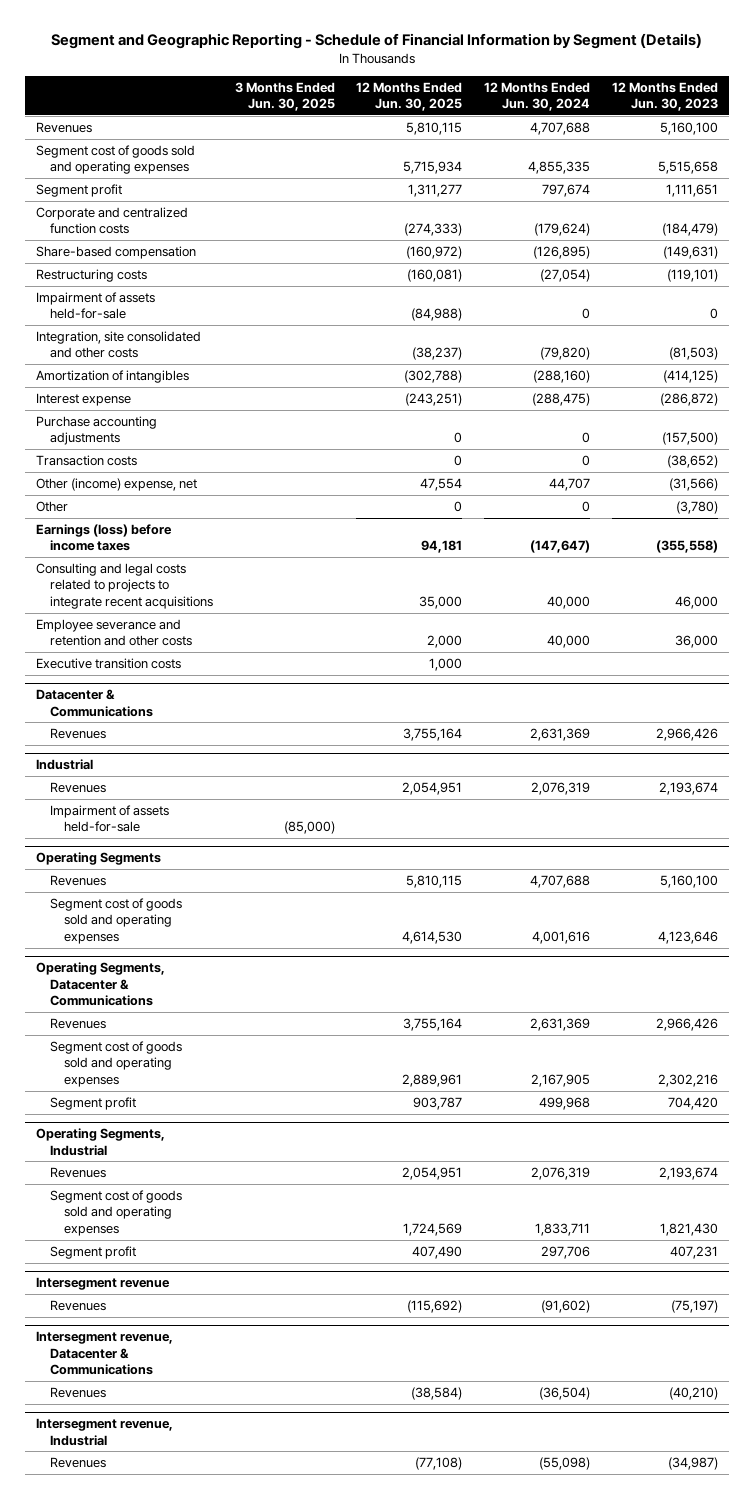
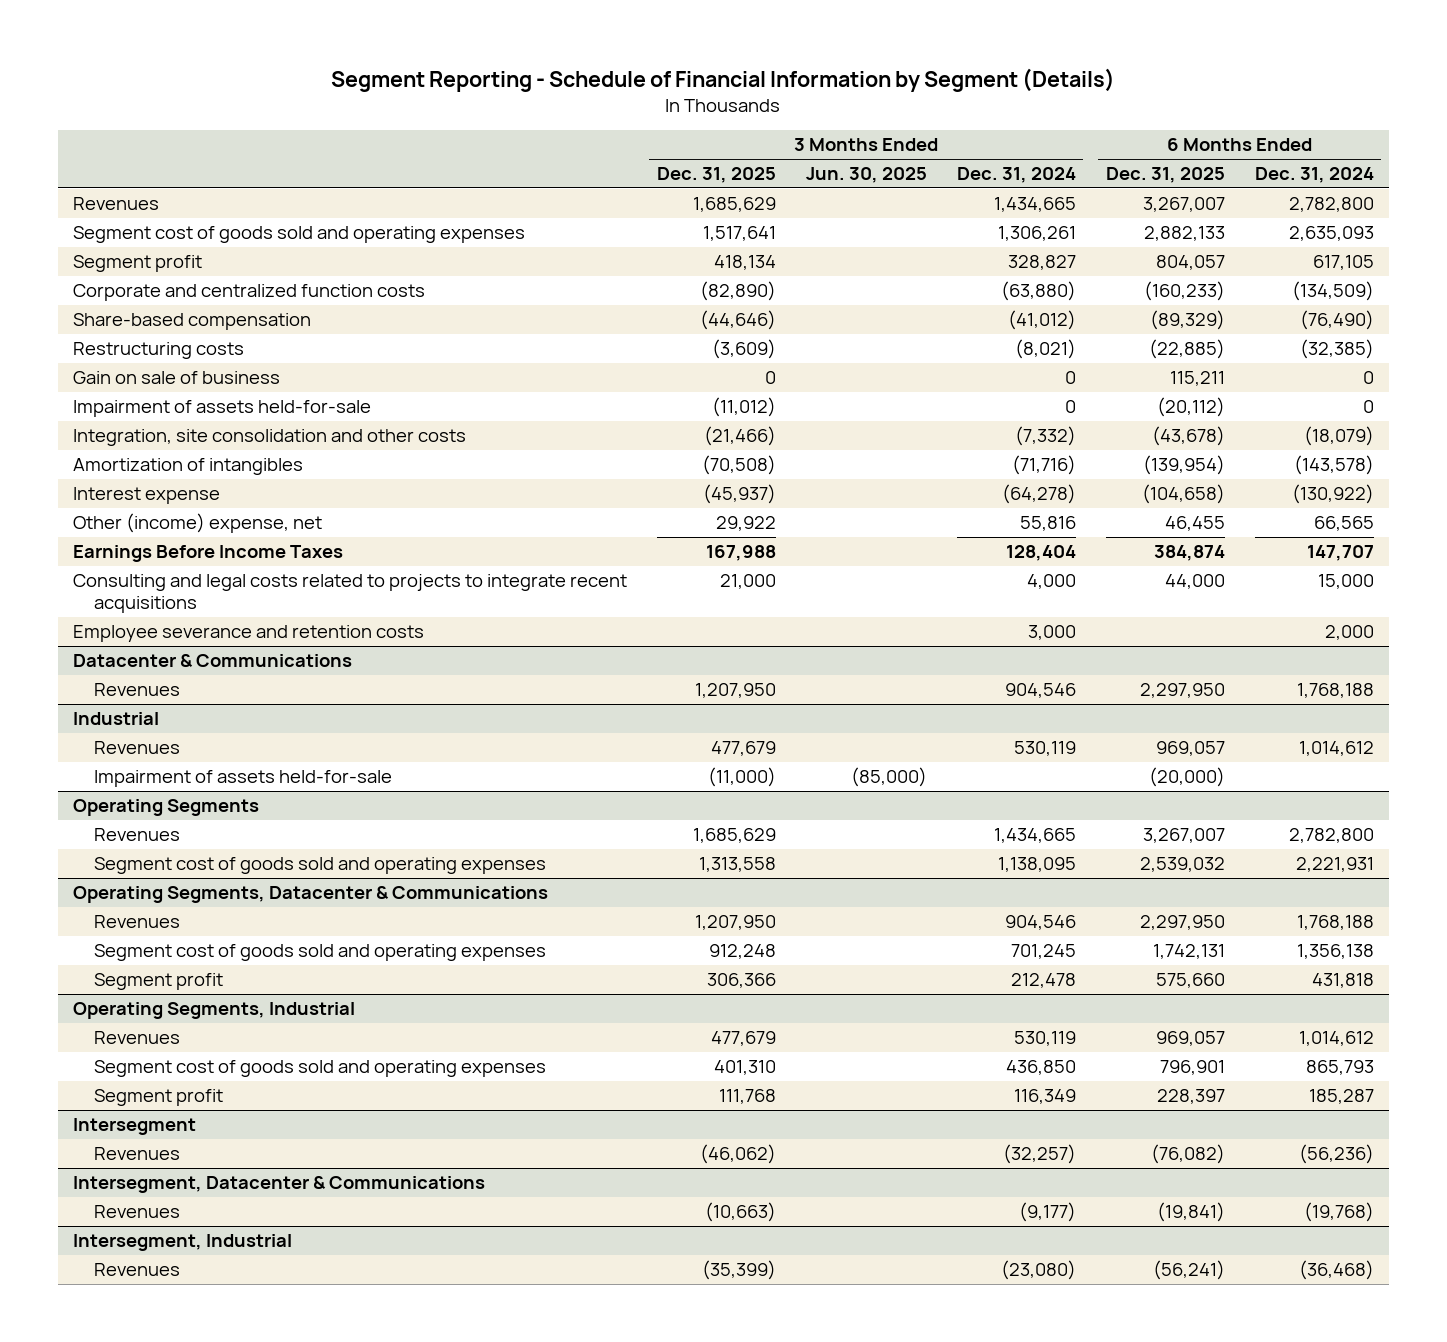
- Segment and Geographic Reporting - Schedule of Financial Information by Segment (Details)
+ Segment Reporting - Schedule of Financial Information by Segment (Details)
- | 3 Months Ended Jun. 30, 2025 | 12 Months Ended Jun. 30, 2025 | 12 Months Ended Jun. 30, 2024 | 12 Months Ended Jun. 30, 2023
+ | 3 Months Ended Dec. 31, 2025 | 3 Months Ended Jun. 30, 2025 | 3 Months Ended Dec. 31, 2024 | 6 Months Ended Dec. 31, 2025 | 6 Months Ended Dec. 31, 2024
+ Gain on sale of business | 0 | | 0 | 115,211 | 0
- Integration, site consolidated and other costs | | (38,237) | (79,820) | (81,503)
+ Integration, site consolidation and other costs | (21,466) | | (7,332) | (43,678) | (18,079)
- Purchase accounting adjustments | | 0 | 0 | (157,500)
- Transaction costs | | 0 | 0 | (38,652)
- Other | | 0 | 0 | (3,780)
- Earnings (loss) before income taxes | | 94,181 | (147,647) | (355,558)
+ Earnings Before Income Taxes | 167,988 | | 128,404 | 384,874 | 147,707
- Employee severance and retention and other costs | | 2,000 | 40,000 | 36,000
- Executive transition costs | | 1,000 | |
+ Employee severance and retention costs | | | 3,000 | | 2,000
- Intersegment revenue
+ Intersegment
- Intersegment revenue, Datacenter & Communications
+ Intersegment, Datacenter & Communications
- Intersegment revenue, Industrial
+ Intersegment, Industrial

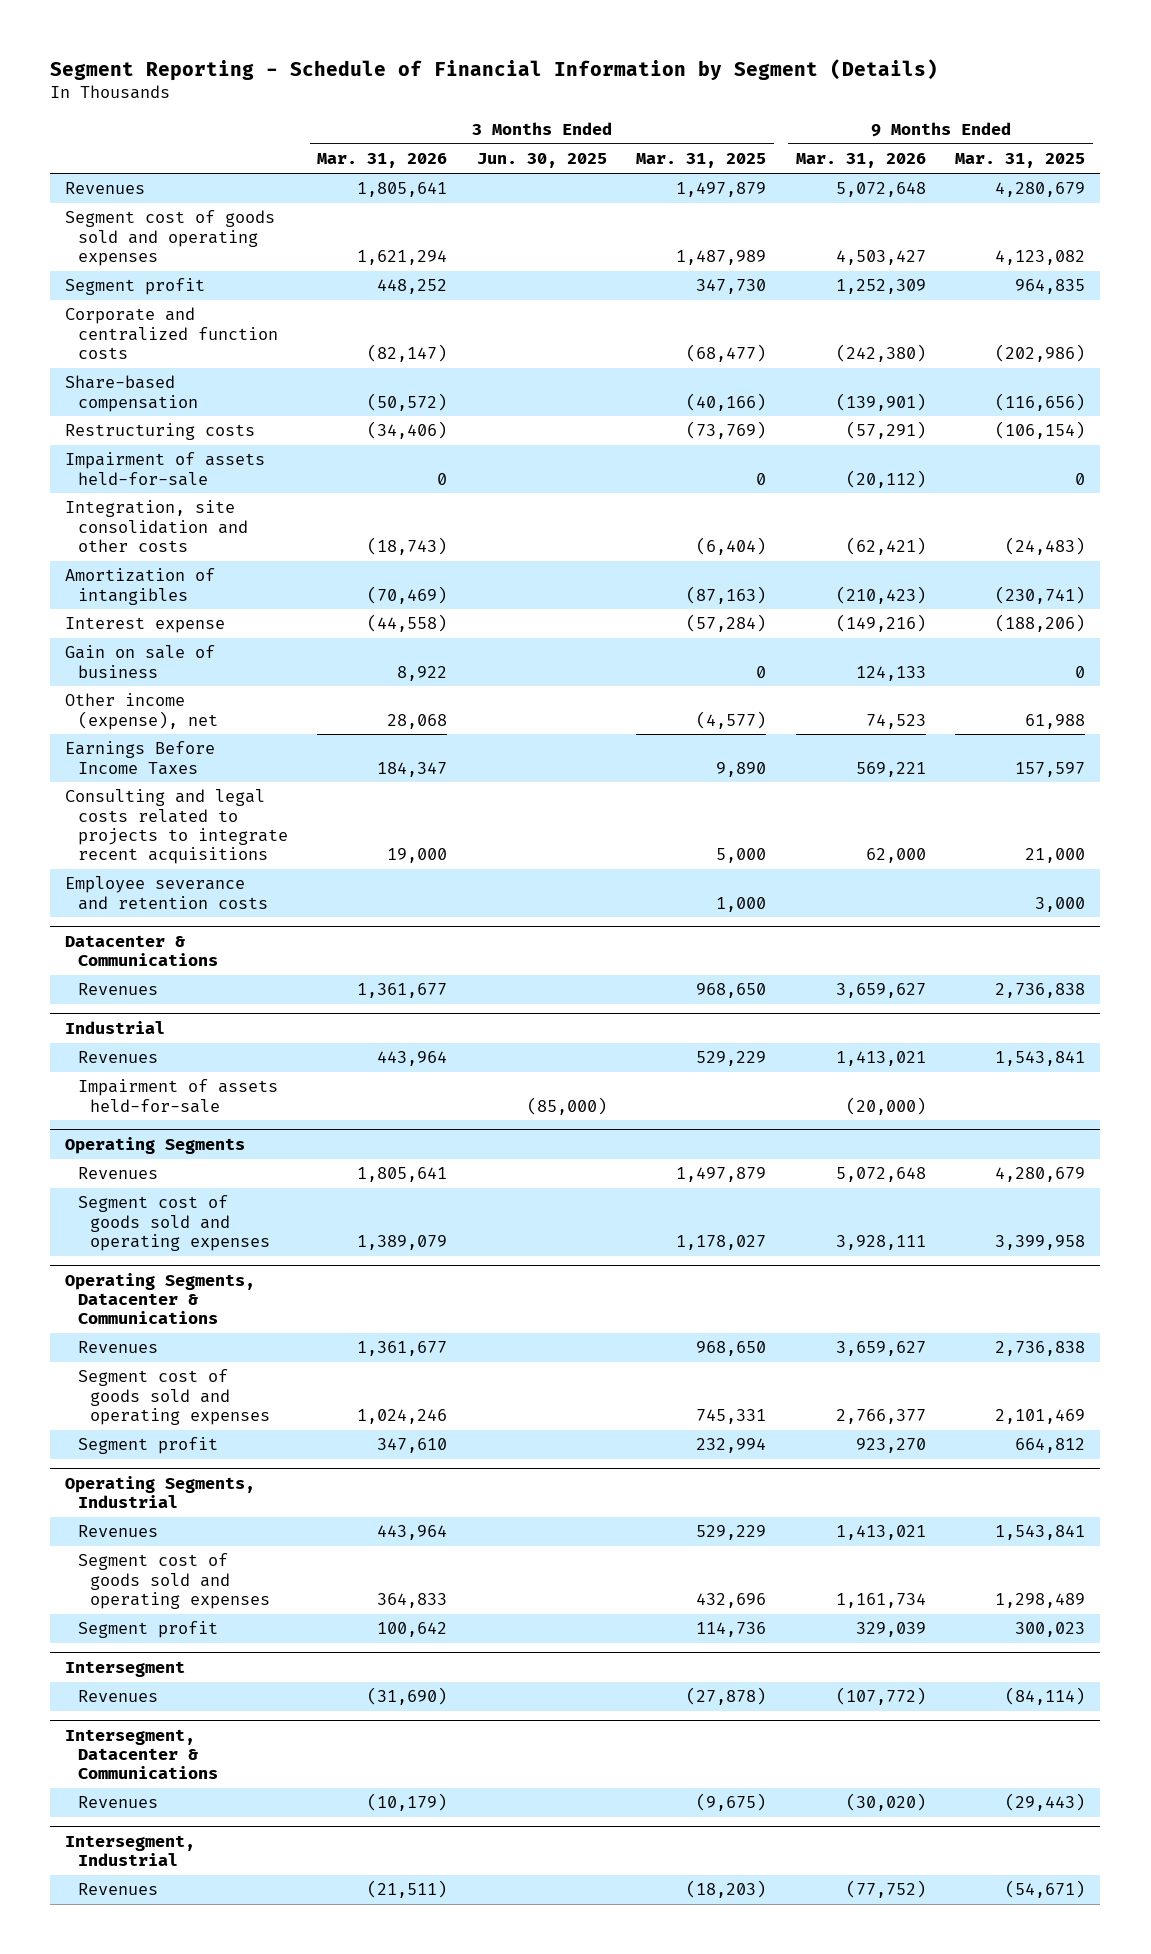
- | 3 Months Ended Dec. 31, 2025 | 3 Months Ended Jun. 30, 2025 | 3 Months Ended Dec. 31, 2024 | 6 Months Ended Dec. 31, 2025 | 6 Months Ended Dec. 31, 2024
+ | 3 Months Ended Mar. 31, 2026 | 3 Months Ended Jun. 30, 2025 | 3 Months Ended Mar. 31, 2025 | 9 Months Ended Mar. 31, 2026 | 9 Months Ended Mar. 31, 2025
- Other (income) expense, net | 29,922 | | 55,816 | 46,455 | 66,565
moved down: Gain on sale of business | 8,922 | | 0 | 124,133 | 0
+ Other income (expense), net | 28,068 | | (4,577) | 74,523 | 61,988

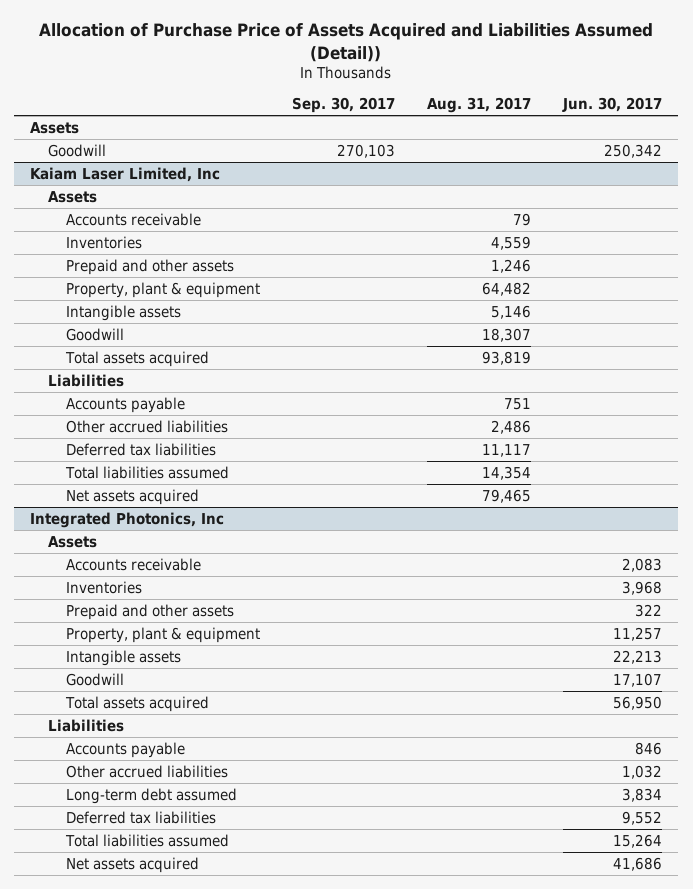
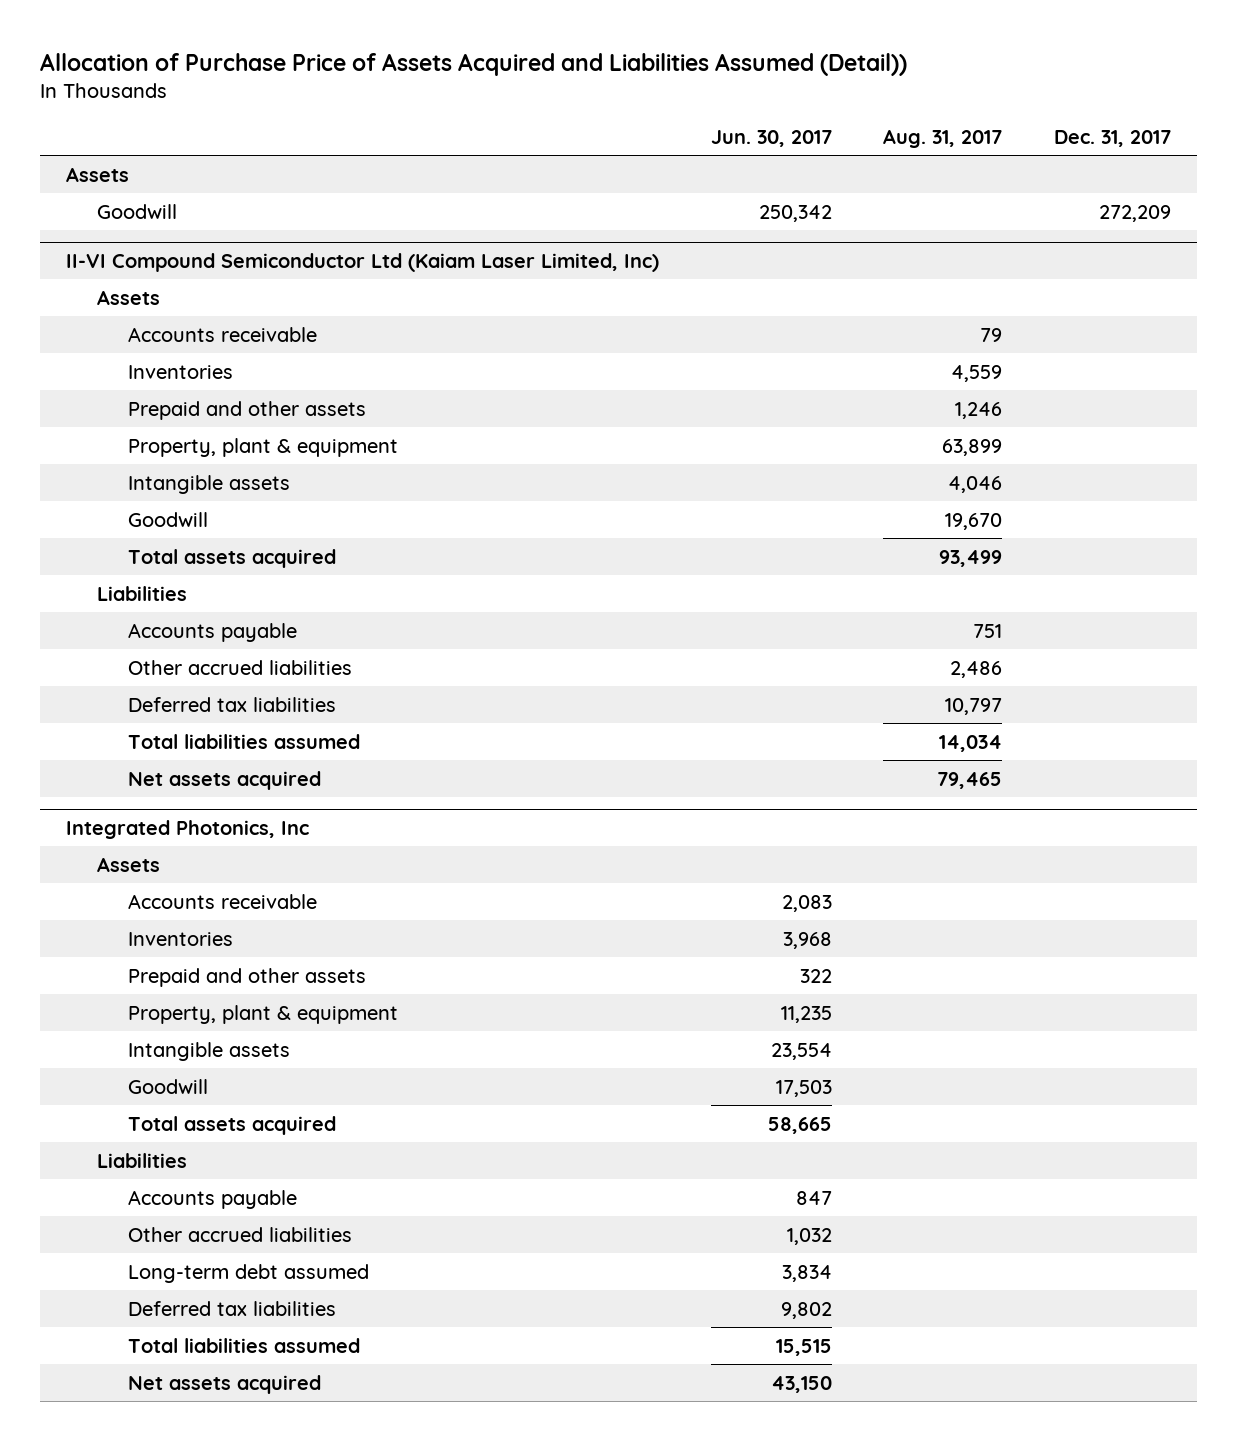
- | Sep. 30, 2017 | Aug. 31, 2017 | Jun. 30, 2017
+ | Jun. 30, 2017 | Aug. 31, 2017 | Dec. 31, 2017
- Kaiam Laser Limited, Inc
+ II-VI Compound Semiconductor Ltd (Kaiam Laser Limited, Inc)
- Property, plant & equipment | | 64,482 |
- Intangible assets | | 5,146 |
- Goodwill | | 18,307 |
- Total assets acquired | | 93,819 |
+ Property, plant & equipment | | 63,899 |
+ Intangible assets | | 4,046 |
+ Goodwill | | 19,670 |
+ Total assets acquired | | 93,499 |
- Deferred tax liabilities | | 11,117 |
- Total liabilities assumed | | 14,354 |
+ Deferred tax liabilities | | 10,797 |
+ Total liabilities assumed | | 14,034 |
@ Integrated Photonics, Inc
- Property, plant & equipment | | | 11,257
- Intangible assets | | | 22,213
- Goodwill | | | 17,107
- Total assets acquired | | | 56,950
+ Property, plant & equipment | 11,235 | |
+ Intangible assets | 23,554 | |
+ Goodwill | 17,503 | |
+ Total assets acquired | 58,665 | |
- Accounts payable | | | 846
+ Accounts payable | 847 | |
- Deferred tax liabilities | | | 9,552
- Total liabilities assumed | | | 15,264
- Net assets acquired | | | 41,686
+ Deferred tax liabilities | 9,802 | |
+ Total liabilities assumed | 15,515 | |
+ Net assets acquired | 43,150 | |

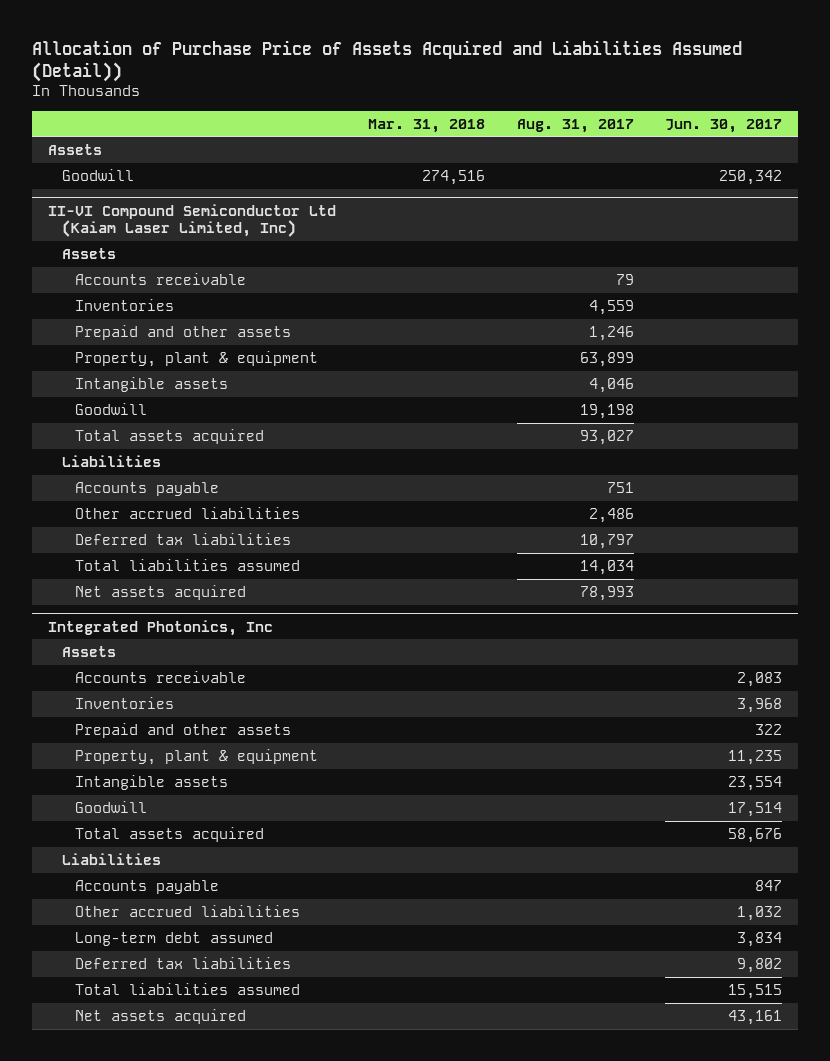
- | Jun. 30, 2017 | Aug. 31, 2017 | Dec. 31, 2017
+ | Mar. 31, 2018 | Aug. 31, 2017 | Jun. 30, 2017
@ II-VI Compound Semiconductor Ltd (Kaiam Laser Limited, Inc)
- Goodwill | | 19,670 |
- Total assets acquired | | 93,499 |
+ Goodwill | | 19,198 |
+ Total assets acquired | | 93,027 |
- Net assets acquired | | 79,465 |
+ Net assets acquired | | 78,993 |
@ Integrated Photonics, Inc
- Goodwill | 17,503 | |
- Total assets acquired | 58,665 | |
+ Goodwill | | | 17,514
+ Total assets acquired | | | 58,676
- Net assets acquired | 43,150 | |
+ Net assets acquired | | | 43,161

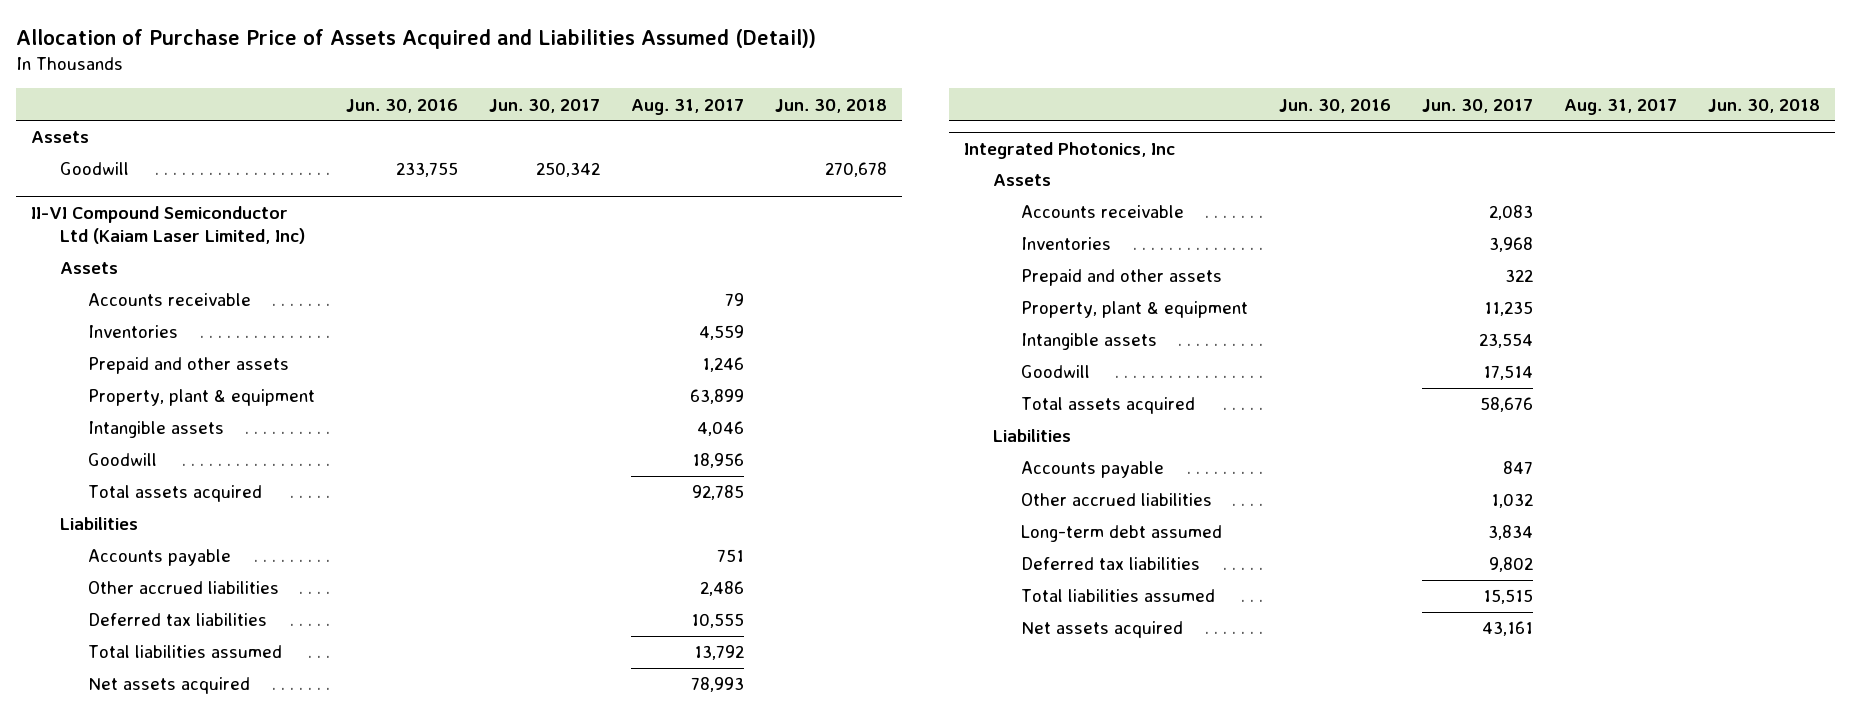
- | Mar. 31, 2018 | Aug. 31, 2017 | Jun. 30, 2017
+ | Jun. 30, 2016 | Jun. 30, 2017 | Aug. 31, 2017 | Jun. 30, 2018
@ II-VI Compound Semiconductor Ltd (Kaiam Laser Limited, Inc)
- Goodwill | | 19,198 |
- Total assets acquired | | 93,027 |
+ Goodwill | | | 18,956 |
+ Total assets acquired | | | 92,785 |
- Deferred tax liabilities | | 10,797 |
- Total liabilities assumed | | 14,034 |
+ Deferred tax liabilities | | | 10,555 |
+ Total liabilities assumed | | | 13,792 |

